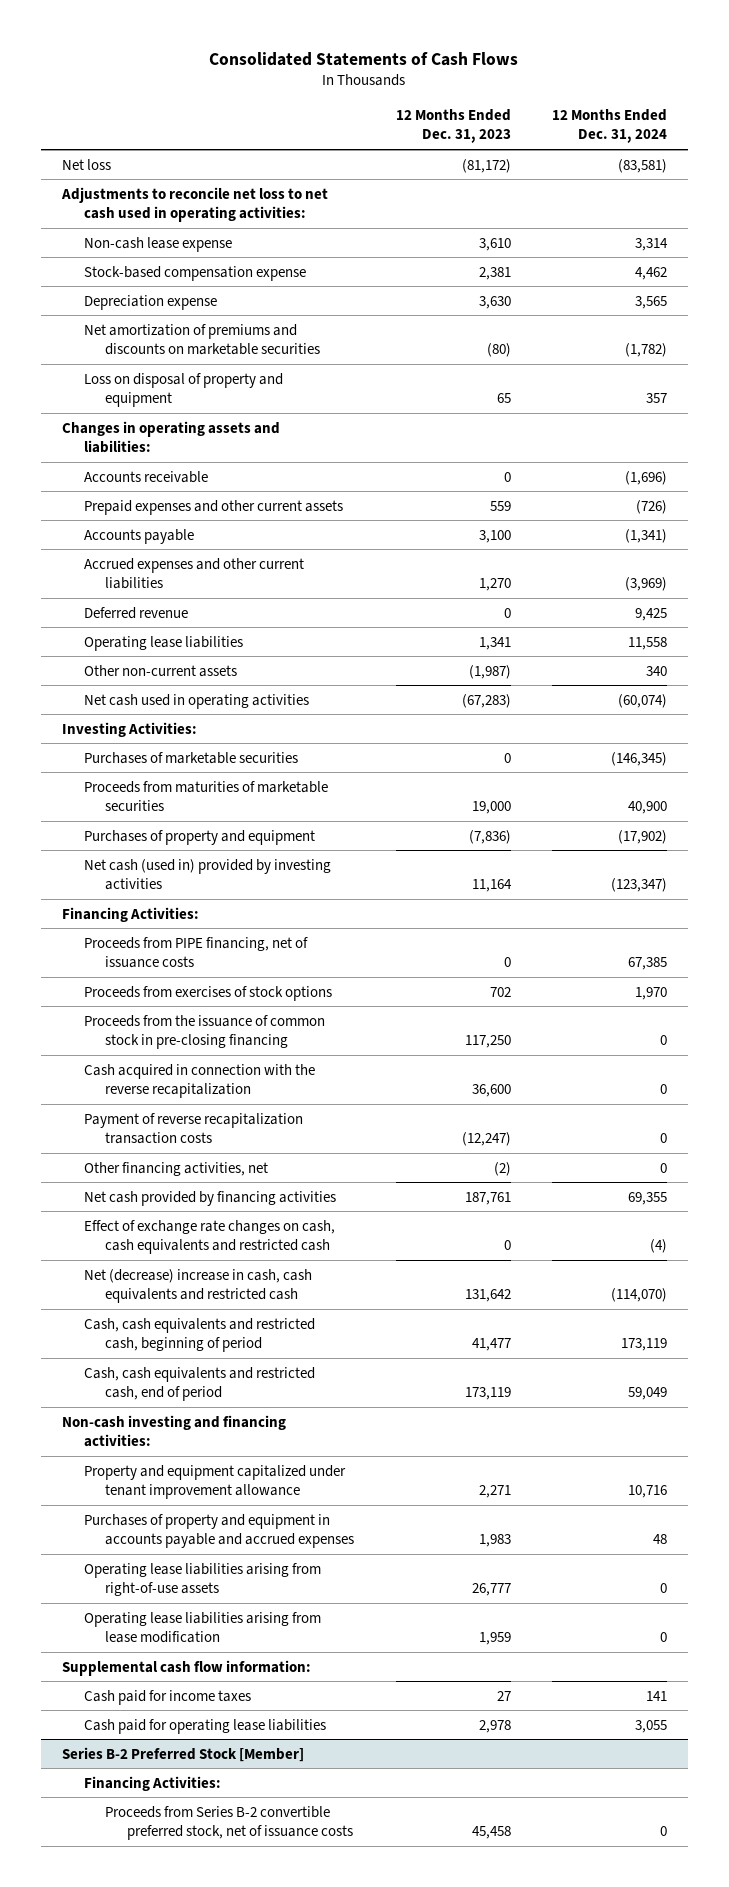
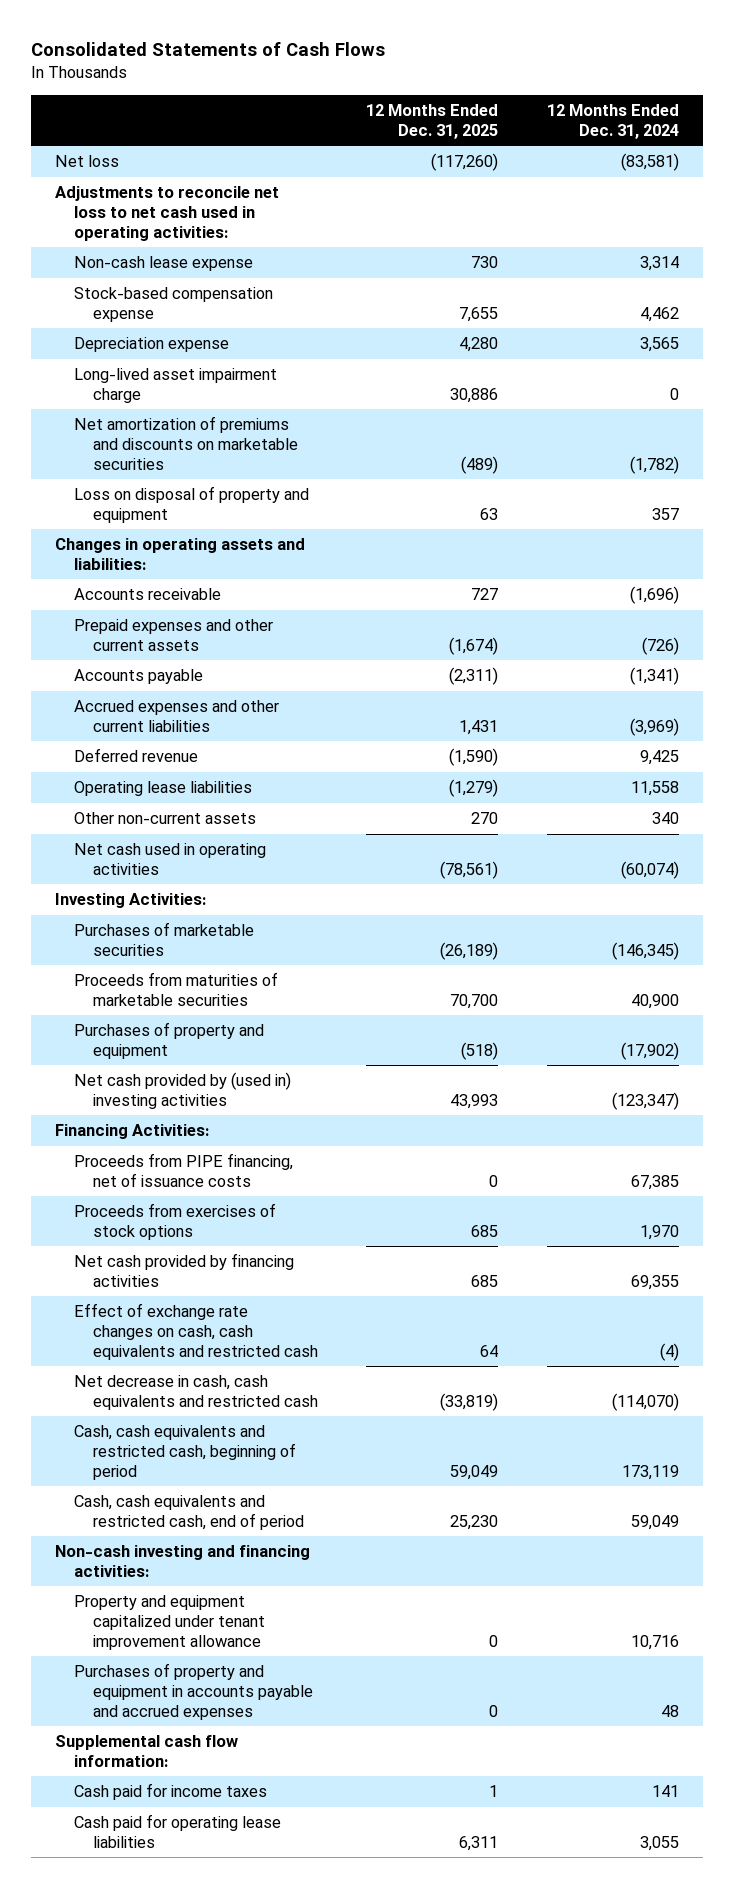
- | 12 Months Ended Dec. 31, 2023 | 12 Months Ended Dec. 31, 2024
+ | 12 Months Ended Dec. 31, 2025 | 12 Months Ended Dec. 31, 2024
+ Long-lived asset impairment charge | 30,886 | 0
- Net cash (used in) provided by investing activities | 11,164 | (123,347)
+ Net cash provided by (used in) investing activities | 43,993 | (123,347)
- Proceeds from the issuance of common stock in pre-closing financing | 117,250 | 0
- Cash acquired in connection with the reverse recapitalization | 36,600 | 0
- Payment of reverse recapitalization transaction costs | (12,247) | 0
- Other financing activities, net | (2) | 0
- Net (decrease) increase in cash, cash equivalents and restricted cash | 131,642 | (114,070)
+ Net decrease in cash, cash equivalents and restricted cash | (33,819) | (114,070)
- Operating lease liabilities arising from right-of-use assets | 26,777 | 0
- Operating lease liabilities arising from lease modification | 1,959 | 0
- Series B-2 Preferred Stock [Member]
- Financing Activities:
- Proceeds from Series B-2 convertible preferred stock, net of issuance costs | 45,458 | 0

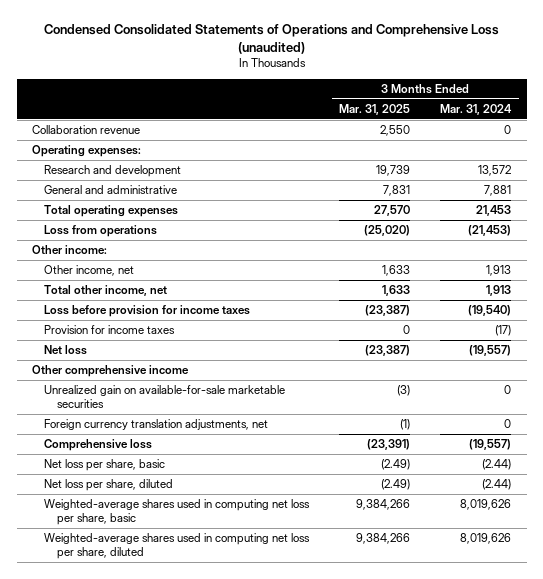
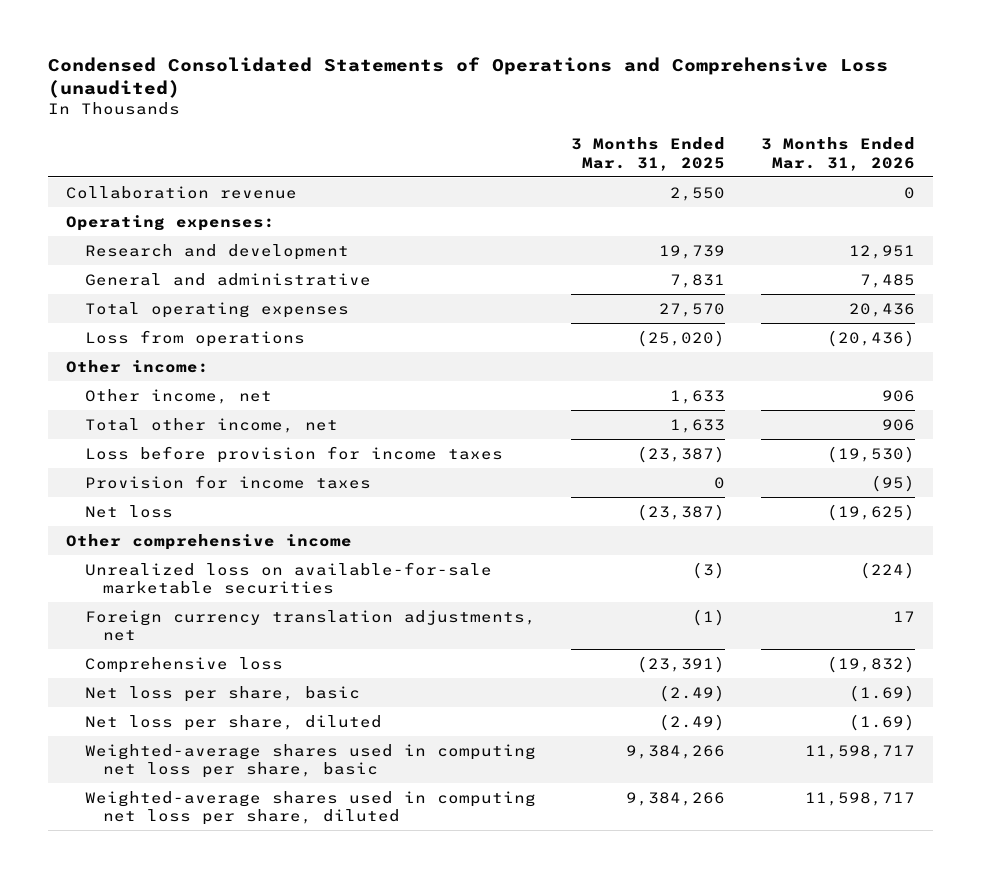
- | 3 Months Ended Mar. 31, 2025 | 3 Months Ended Mar. 31, 2024
+ | 3 Months Ended Mar. 31, 2025 | 3 Months Ended Mar. 31, 2026
- Unrealized gain on available-for-sale marketable securities | (3) | 0
+ Unrealized loss on available-for-sale marketable securities | (3) | (224)

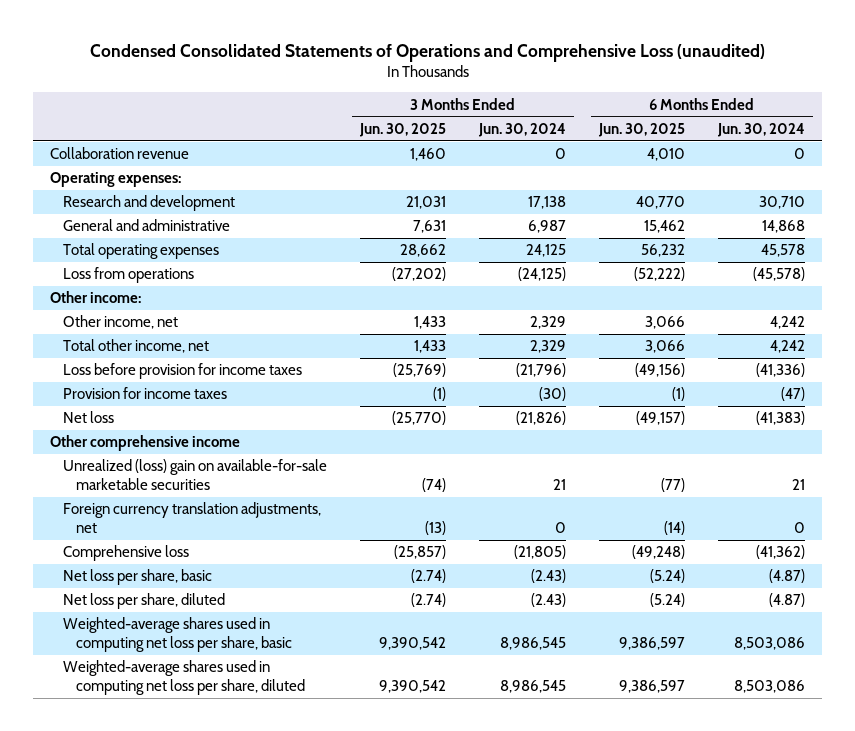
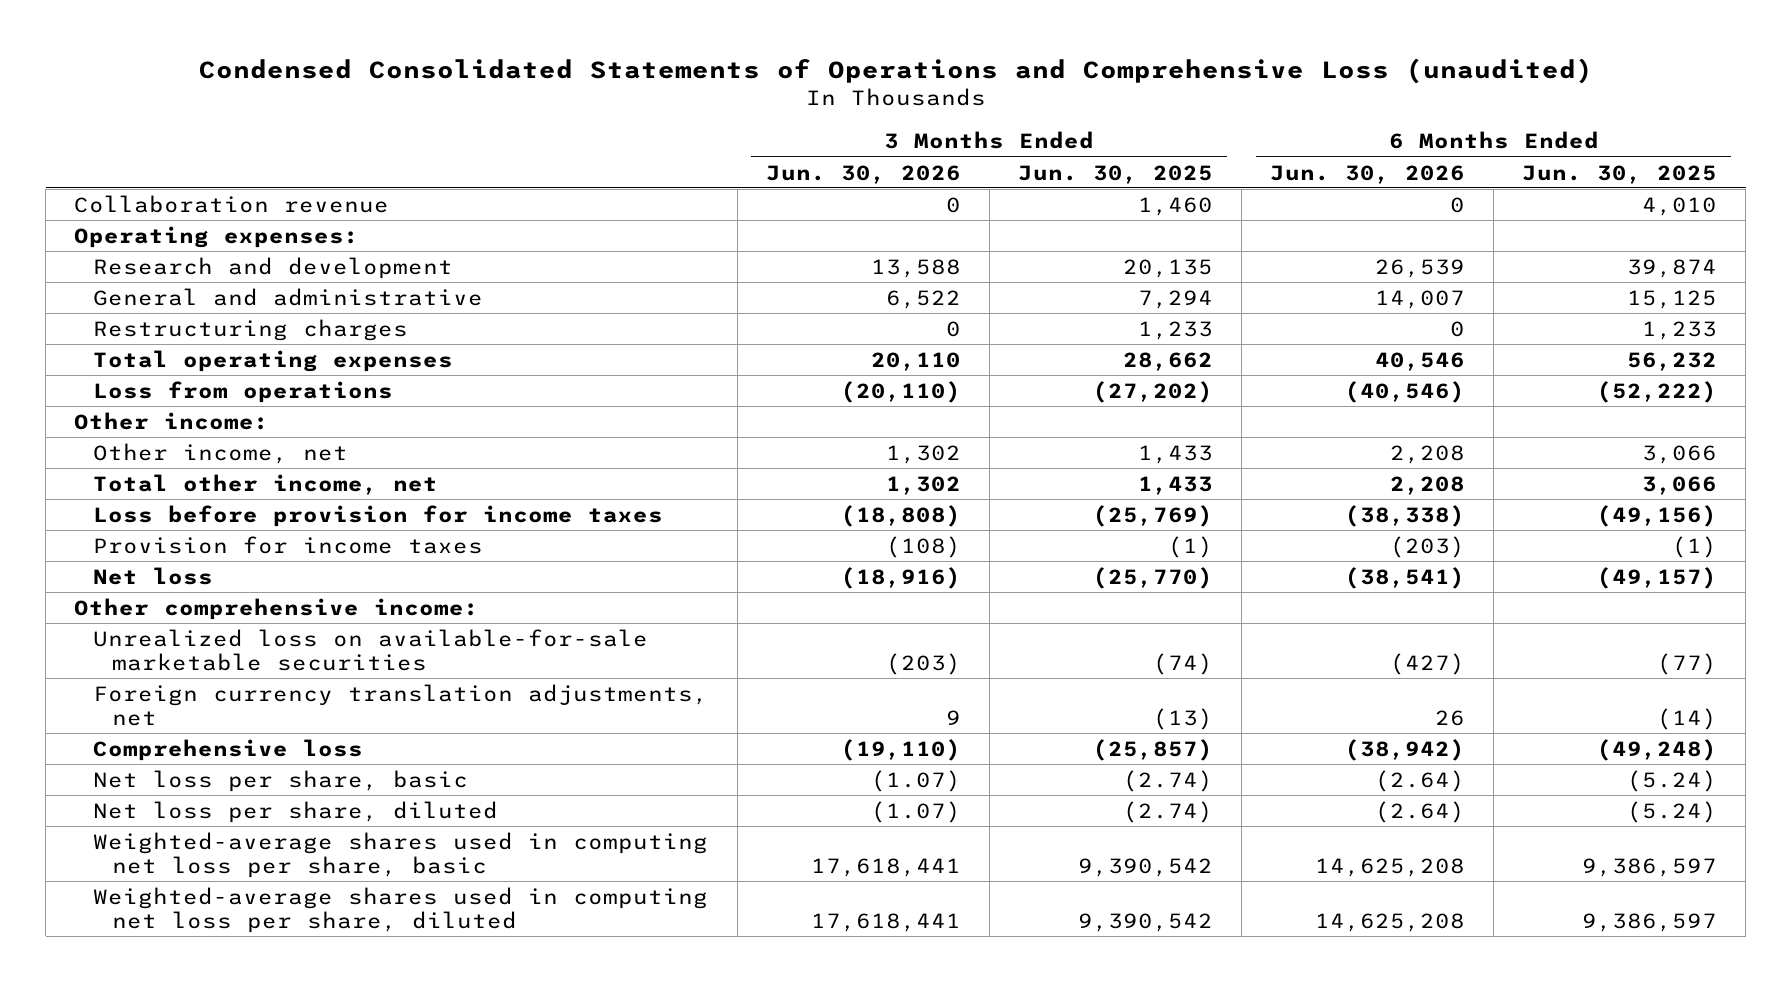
- | 3 Months Ended Jun. 30, 2025 | 3 Months Ended Jun. 30, 2024 | 6 Months Ended Jun. 30, 2025 | 6 Months Ended Jun. 30, 2024
+ | 3 Months Ended Jun. 30, 2026 | 3 Months Ended Jun. 30, 2025 | 6 Months Ended Jun. 30, 2026 | 6 Months Ended Jun. 30, 2025
- Research and development | 21,031 | 17,138 | 40,770 | 30,710
- General and administrative | 7,631 | 6,987 | 15,462 | 14,868
+ Research and development | 13,588 | 20,135 | 26,539 | 39,874
+ General and administrative | 6,522 | 7,294 | 14,007 | 15,125
+ Restructuring charges | 0 | 1,233 | 0 | 1,233
- Other comprehensive income
- Unrealized (loss) gain on available-for-sale marketable securities | (74) | 21 | (77) | 21
+ Other comprehensive income:
+ Unrealized loss on available-for-sale marketable securities | (203) | (74) | (427) | (77)

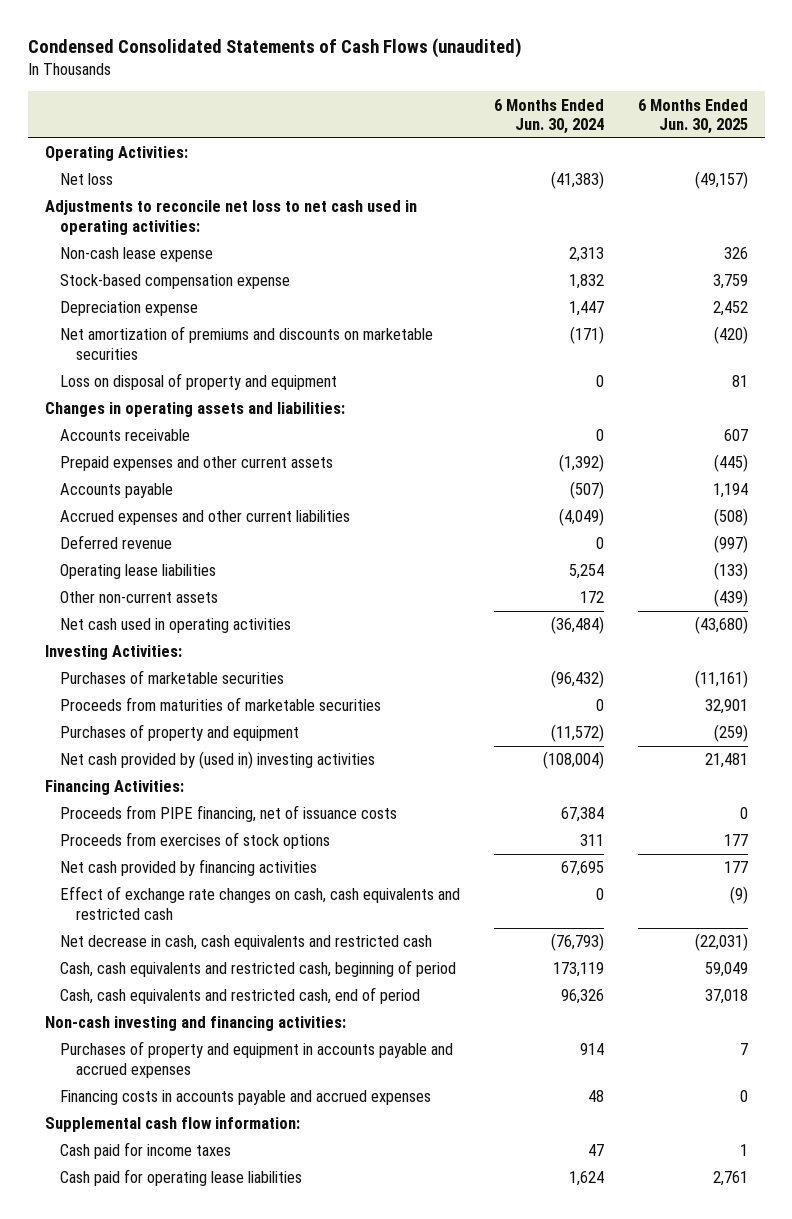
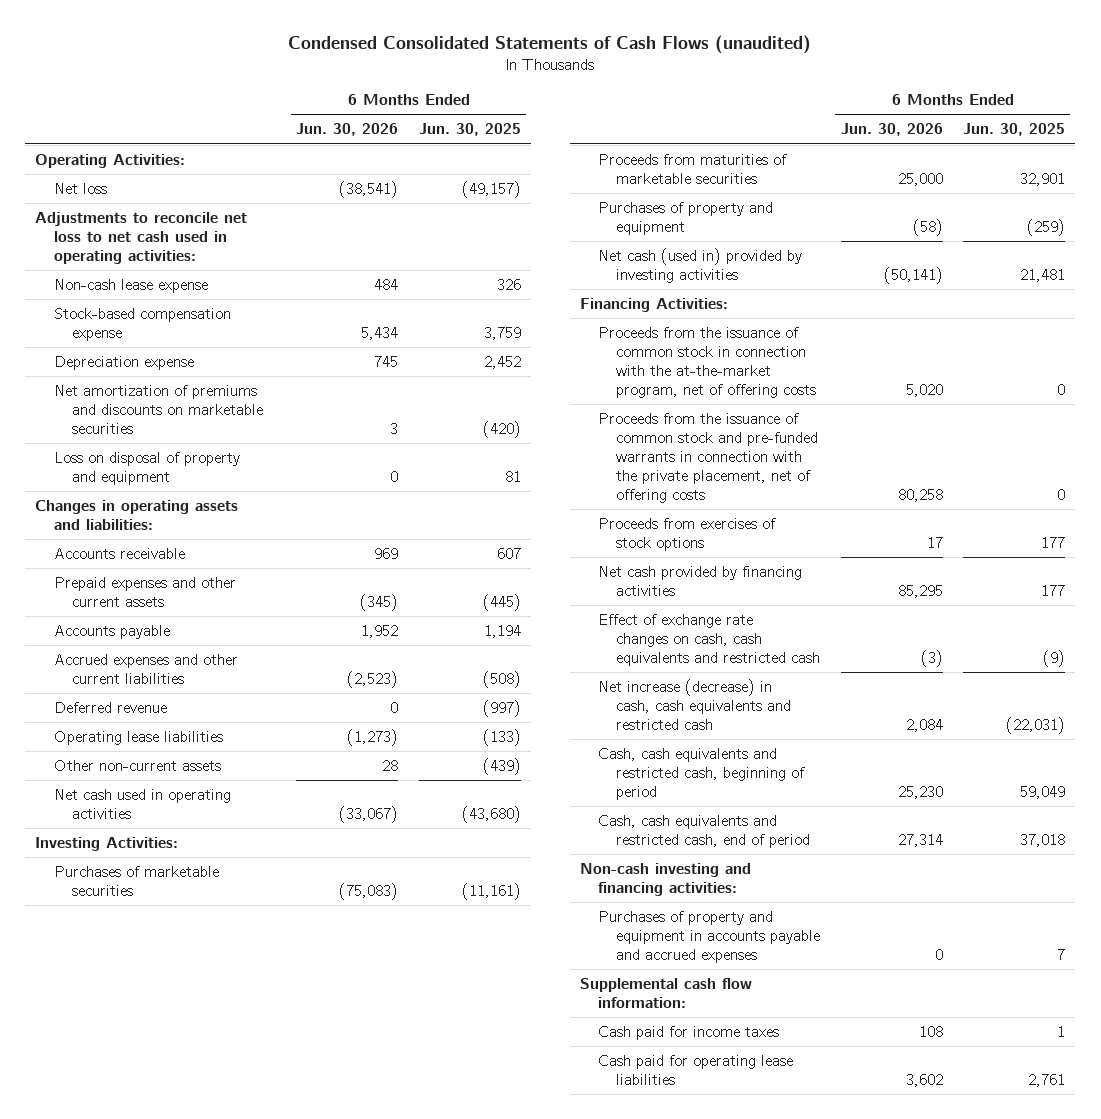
- | 6 Months Ended Jun. 30, 2024 | 6 Months Ended Jun. 30, 2025
+ | 6 Months Ended Jun. 30, 2026 | 6 Months Ended Jun. 30, 2025
- Net cash provided by (used in) investing activities | (108,004) | 21,481
+ Net cash (used in) provided by investing activities | (50,141) | 21,481
- Proceeds from PIPE financing, net of issuance costs | 67,384 | 0
+ Proceeds from the issuance of common stock in connection with the at-the-market program, net of offering costs | 5,020 | 0
+ Proceeds from the issuance of common stock and pre-funded warrants in connection with the private placement, net of offering costs | 80,258 | 0
- Net decrease in cash, cash equivalents and restricted cash | (76,793) | (22,031)
+ Net increase (decrease) in cash, cash equivalents and restricted cash | 2,084 | (22,031)
- Financing costs in accounts payable and accrued expenses | 48 | 0

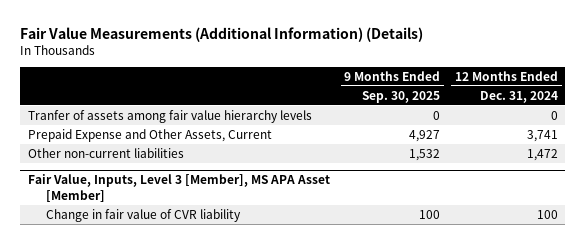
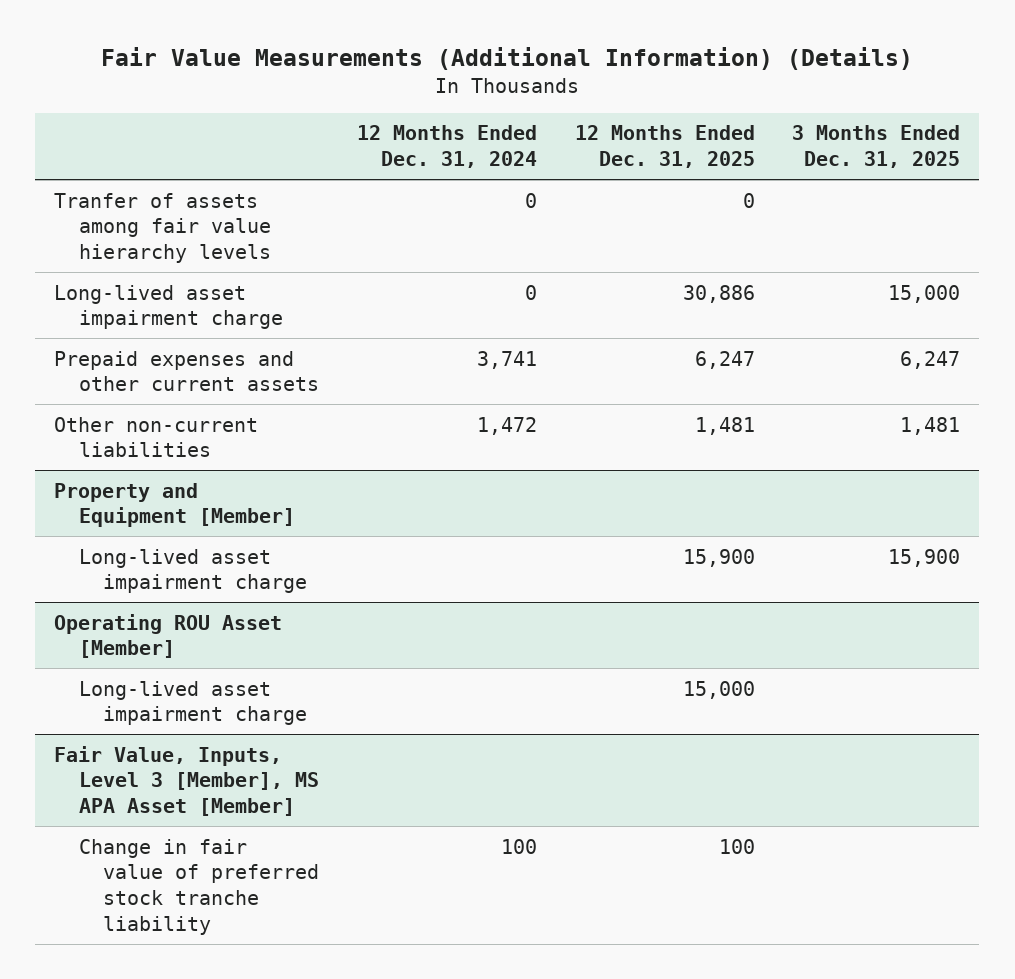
- | 9 Months Ended Sep. 30, 2025 | 12 Months Ended Dec. 31, 2024
+ | 12 Months Ended Dec. 31, 2024 | 12 Months Ended Dec. 31, 2025 | 3 Months Ended Dec. 31, 2025
- Prepaid Expense and Other Assets, Current | 4,927 | 3,741
+ Long-lived asset impairment charge | 0 | 30,886 | 15,000
+ Prepaid expenses and other current assets | 3,741 | 6,247 | 6,247
+ Property and Equipment [Member]
+ Long-lived asset impairment charge | | 15,900 | 15,900
+ Operating ROU Asset [Member]
+ Long-lived asset impairment charge | | 15,000 |
@ Fair Value, Inputs, Level 3 [Member], MS APA Asset [Member]
- Change in fair value of CVR liability | 100 | 100
+ Change in fair value of preferred stock tranche liability | 100 | 100 |

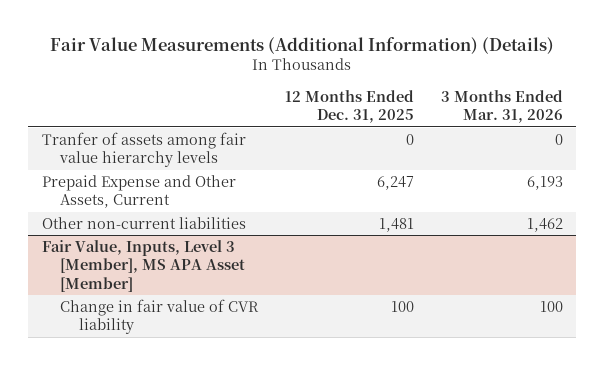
- | 12 Months Ended Dec. 31, 2024 | 12 Months Ended Dec. 31, 2025 | 3 Months Ended Dec. 31, 2025
+ | 12 Months Ended Dec. 31, 2025 | 3 Months Ended Mar. 31, 2026
- Long-lived asset impairment charge | 0 | 30,886 | 15,000
- Prepaid expenses and other current assets | 3,741 | 6,247 | 6,247
+ Prepaid Expense and Other Assets, Current | 6,247 | 6,193
- Property and Equipment [Member]
- Long-lived asset impairment charge | | 15,900 | 15,900
- Operating ROU Asset [Member]
- Long-lived asset impairment charge | | 15,000 |
@ Fair Value, Inputs, Level 3 [Member], MS APA Asset [Member]
- Change in fair value of preferred stock tranche liability | 100 | 100 |
+ Change in fair value of CVR liability | 100 | 100

